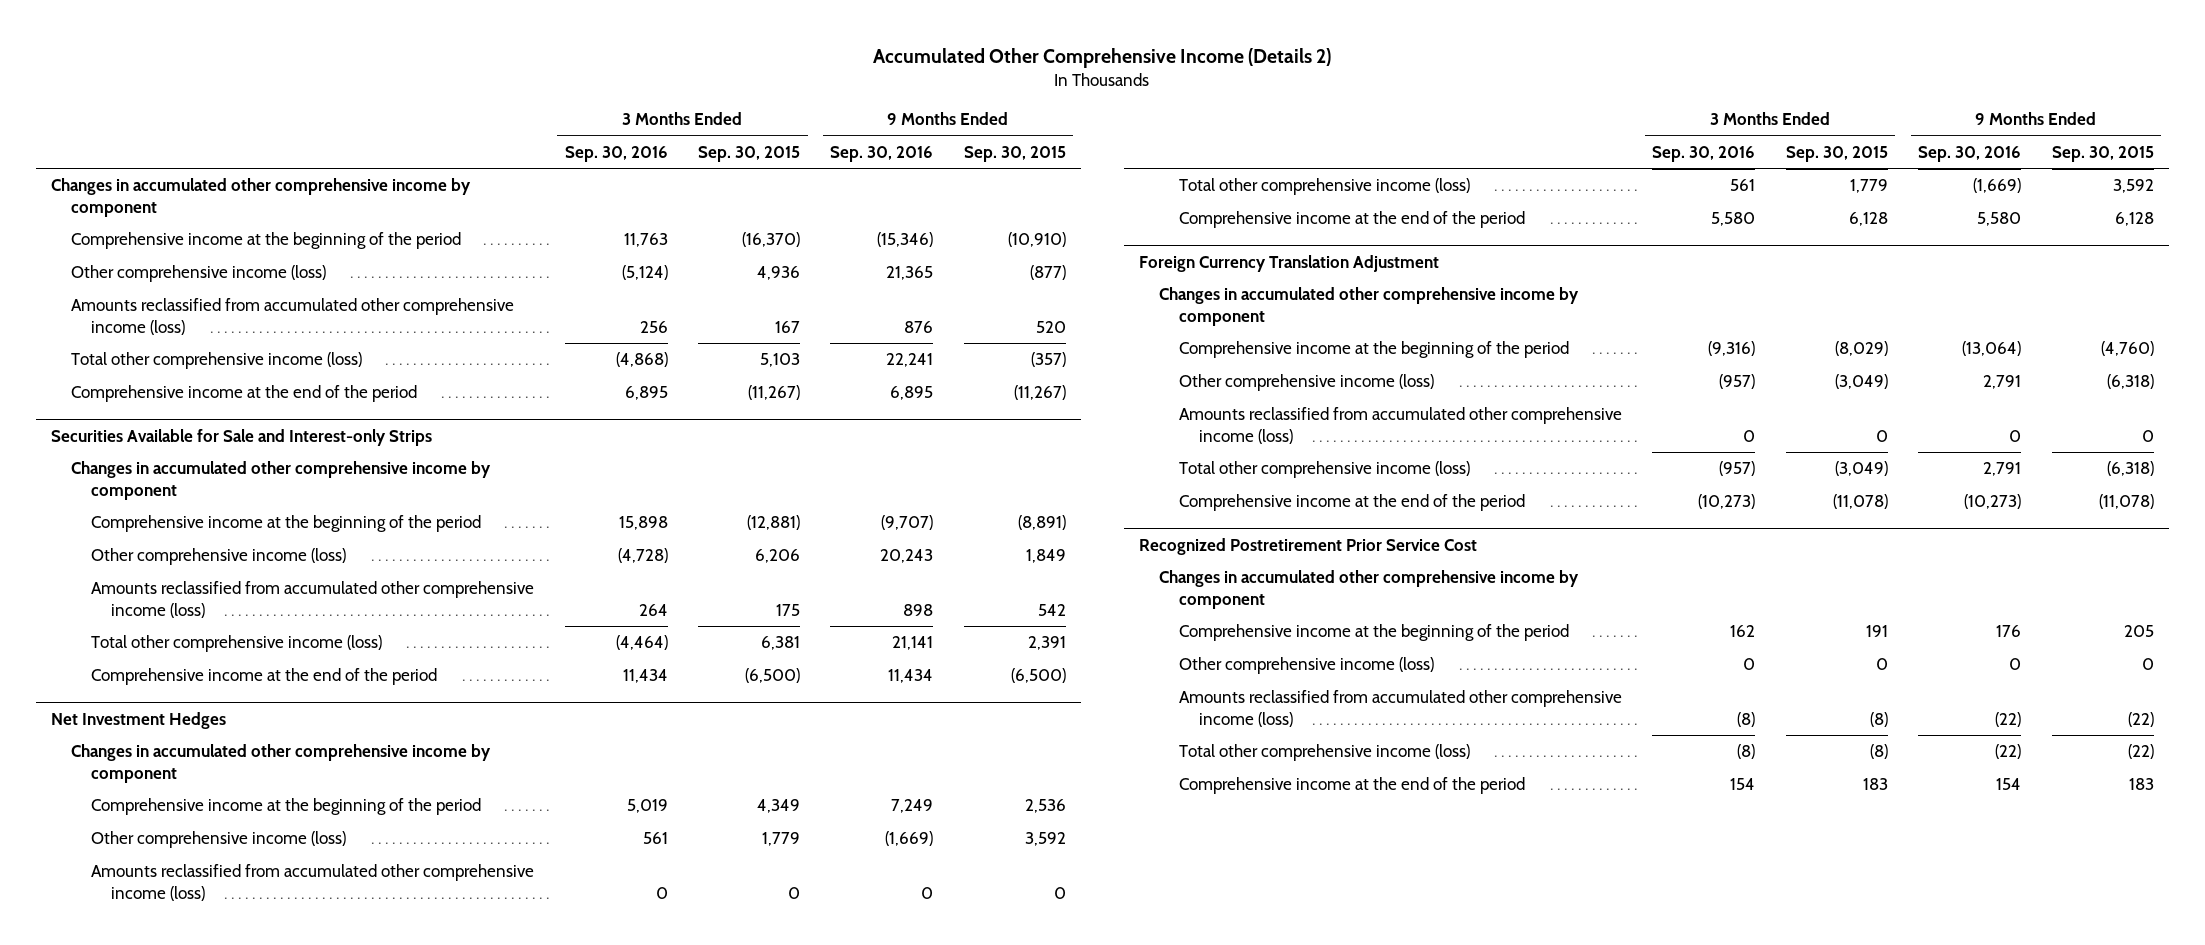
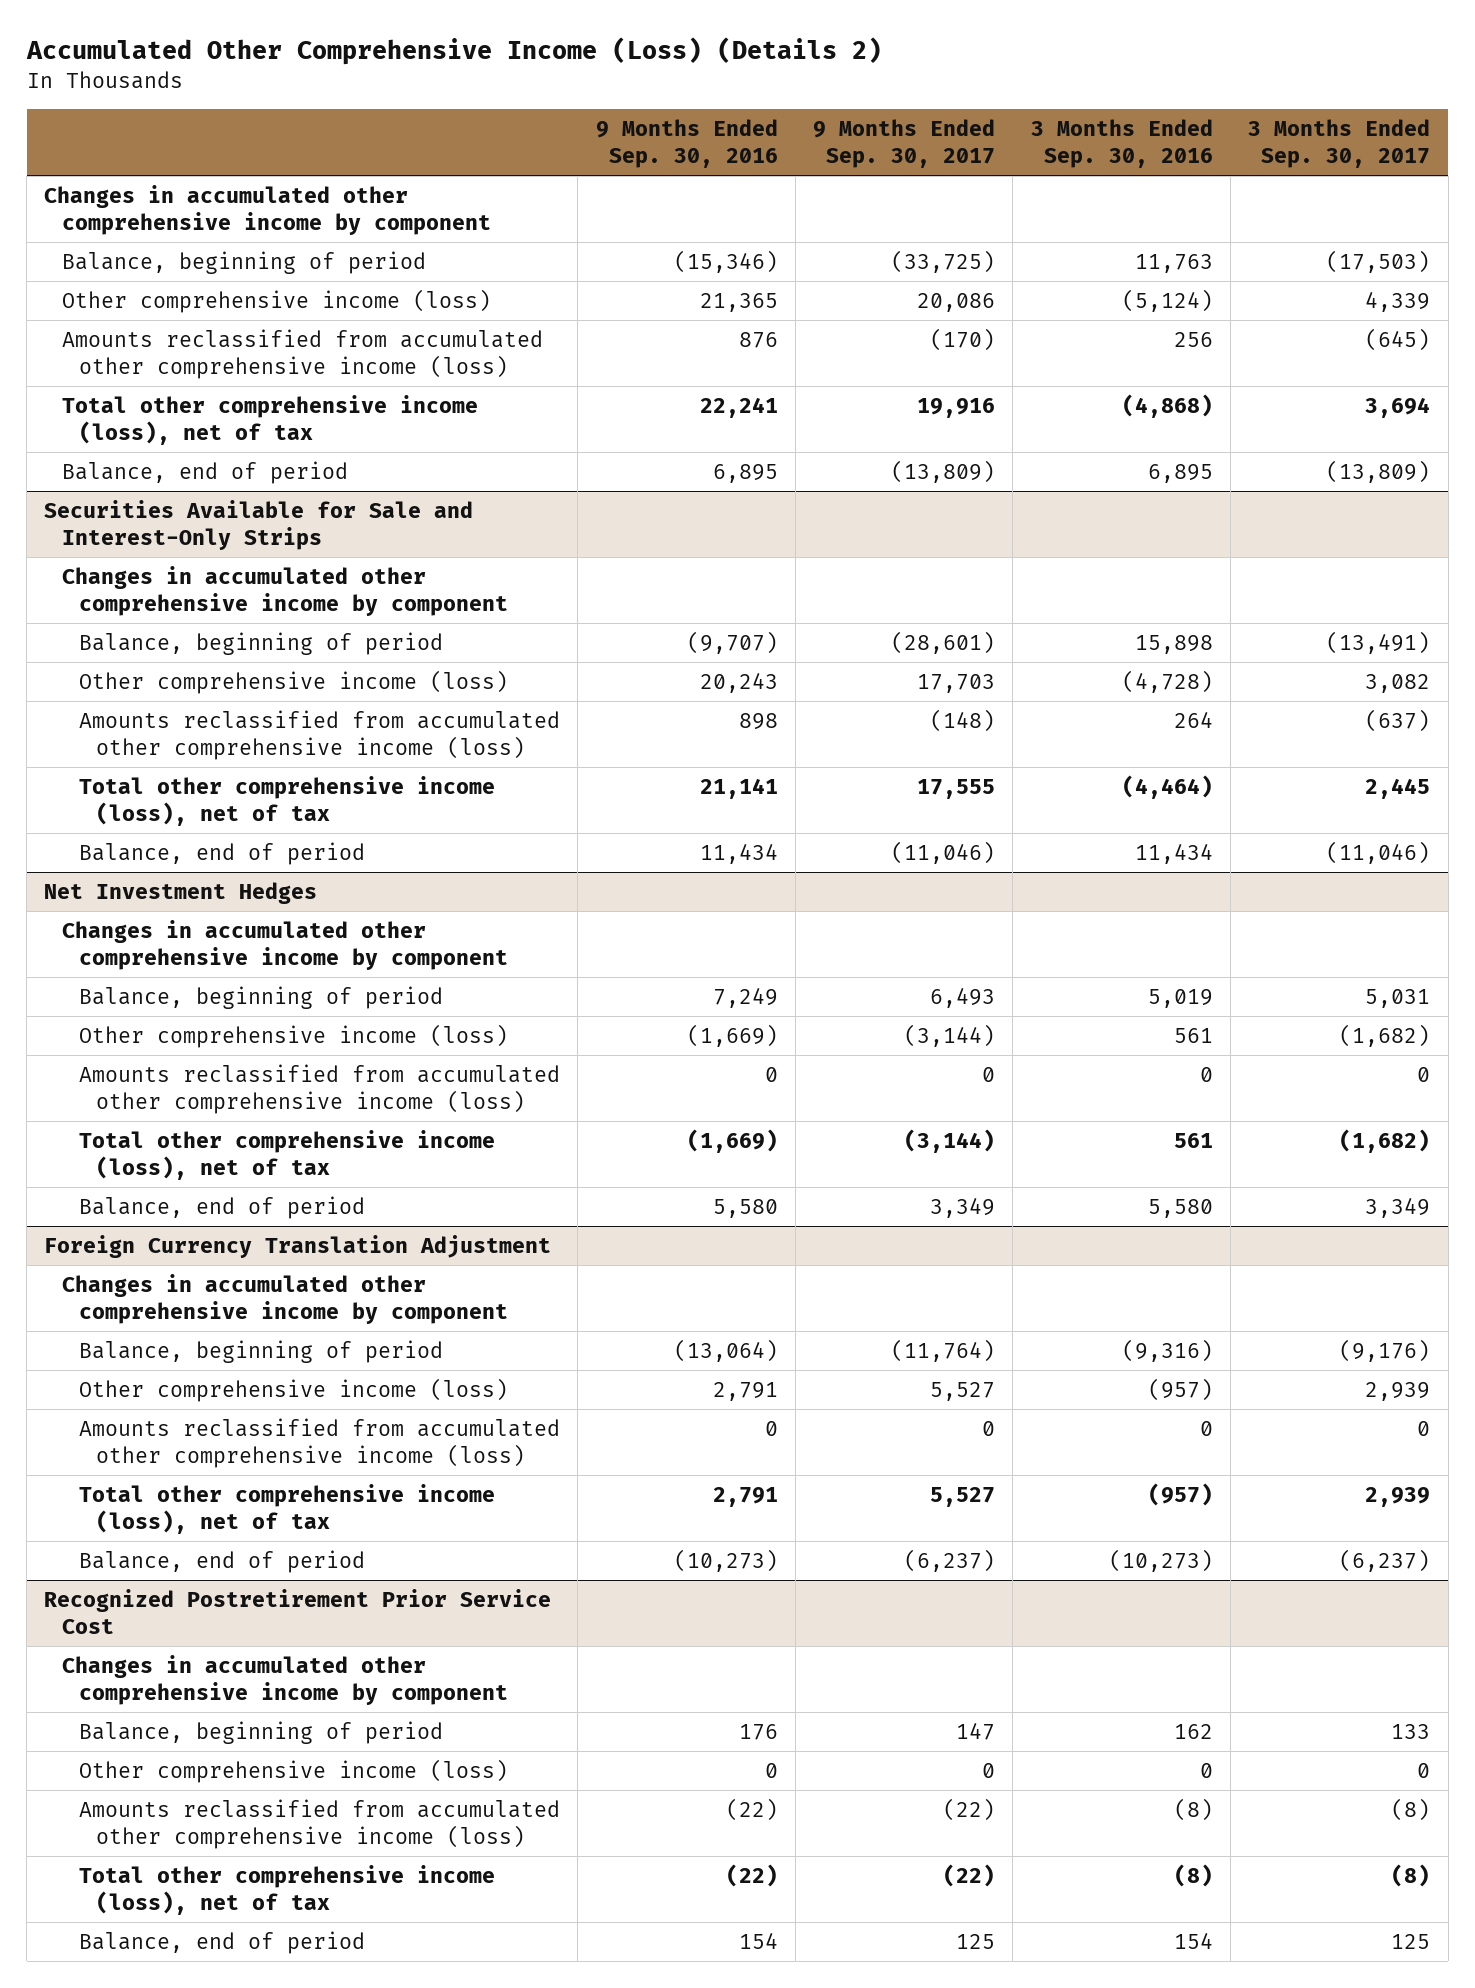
- Accumulated Other Comprehensive Income (Details 2)
+ Accumulated Other Comprehensive Income (Loss) (Details 2)
- | 3 Months Ended Sep. 30, 2016 | 3 Months Ended Sep. 30, 2015 | 9 Months Ended Sep. 30, 2016 | 9 Months Ended Sep. 30, 2015
+ | 9 Months Ended Sep. 30, 2016 | 9 Months Ended Sep. 30, 2017 | 3 Months Ended Sep. 30, 2016 | 3 Months Ended Sep. 30, 2017
- Comprehensive income at the beginning of the period | 11,763 | (16,370) | (15,346) | (10,910)
+ Balance, beginning of period | (15,346) | (33,725) | 11,763 | (17,503)
- Total other comprehensive income (loss) | (4,868) | 5,103 | 22,241 | (357)
- Comprehensive income at the end of the period | 6,895 | (11,267) | 6,895 | (11,267)
- Securities Available for Sale and Interest-only Strips
+ Total other comprehensive income (loss), net of tax | 22,241 | 19,916 | (4,868) | 3,694
+ Balance, end of period | 6,895 | (13,809) | 6,895 | (13,809)
+ Securities Available for Sale and Interest-Only Strips
- Comprehensive income at the beginning of the period | 15,898 | (12,881) | (9,707) | (8,891)
+ Balance, beginning of period | (9,707) | (28,601) | 15,898 | (13,491)
- Total other comprehensive income (loss) | (4,464) | 6,381 | 21,141 | 2,391
- Comprehensive income at the end of the period | 11,434 | (6,500) | 11,434 | (6,500)
+ Total other comprehensive income (loss), net of tax | 21,141 | 17,555 | (4,464) | 2,445
+ Balance, end of period | 11,434 | (11,046) | 11,434 | (11,046)
@ Net Investment Hedges
- Comprehensive income at the beginning of the period | 5,019 | 4,349 | 7,249 | 2,536
+ Balance, beginning of period | 7,249 | 6,493 | 5,019 | 5,031
- Total other comprehensive income (loss) | 561 | 1,779 | (1,669) | 3,592
- Comprehensive income at the end of the period | 5,580 | 6,128 | 5,580 | 6,128
+ Total other comprehensive income (loss), net of tax | (1,669) | (3,144) | 561 | (1,682)
+ Balance, end of period | 5,580 | 3,349 | 5,580 | 3,349
@ Foreign Currency Translation Adjustment
- Comprehensive income at the beginning of the period | (9,316) | (8,029) | (13,064) | (4,760)
+ Balance, beginning of period | (13,064) | (11,764) | (9,316) | (9,176)
- Total other comprehensive income (loss) | (957) | (3,049) | 2,791 | (6,318)
- Comprehensive income at the end of the period | (10,273) | (11,078) | (10,273) | (11,078)
+ Total other comprehensive income (loss), net of tax | 2,791 | 5,527 | (957) | 2,939
+ Balance, end of period | (10,273) | (6,237) | (10,273) | (6,237)
@ Recognized Postretirement Prior Service Cost
- Comprehensive income at the beginning of the period | 162 | 191 | 176 | 205
+ Balance, beginning of period | 176 | 147 | 162 | 133
- Total other comprehensive income (loss) | (8) | (8) | (22) | (22)
- Comprehensive income at the end of the period | 154 | 183 | 154 | 183
+ Total other comprehensive income (loss), net of tax | (22) | (22) | (8) | (8)
+ Balance, end of period | 154 | 125 | 154 | 125

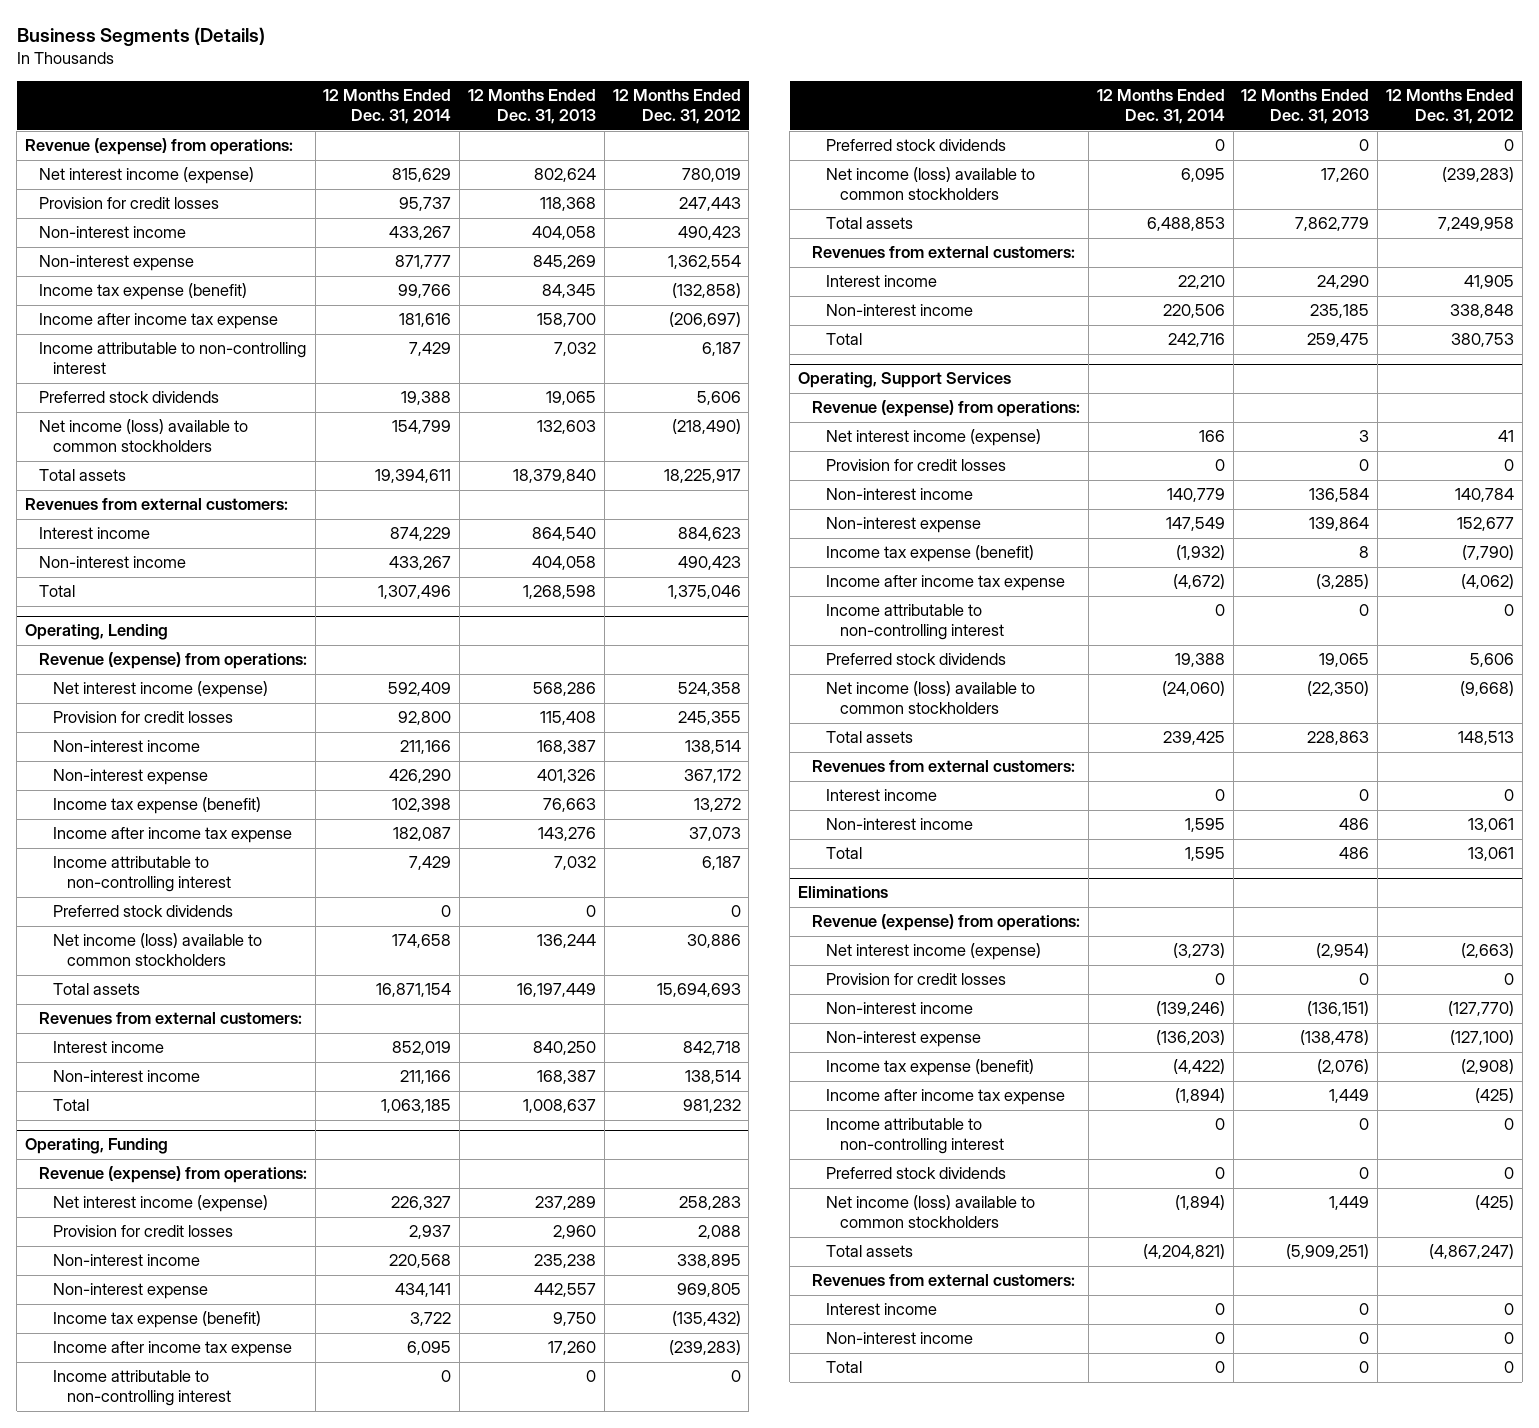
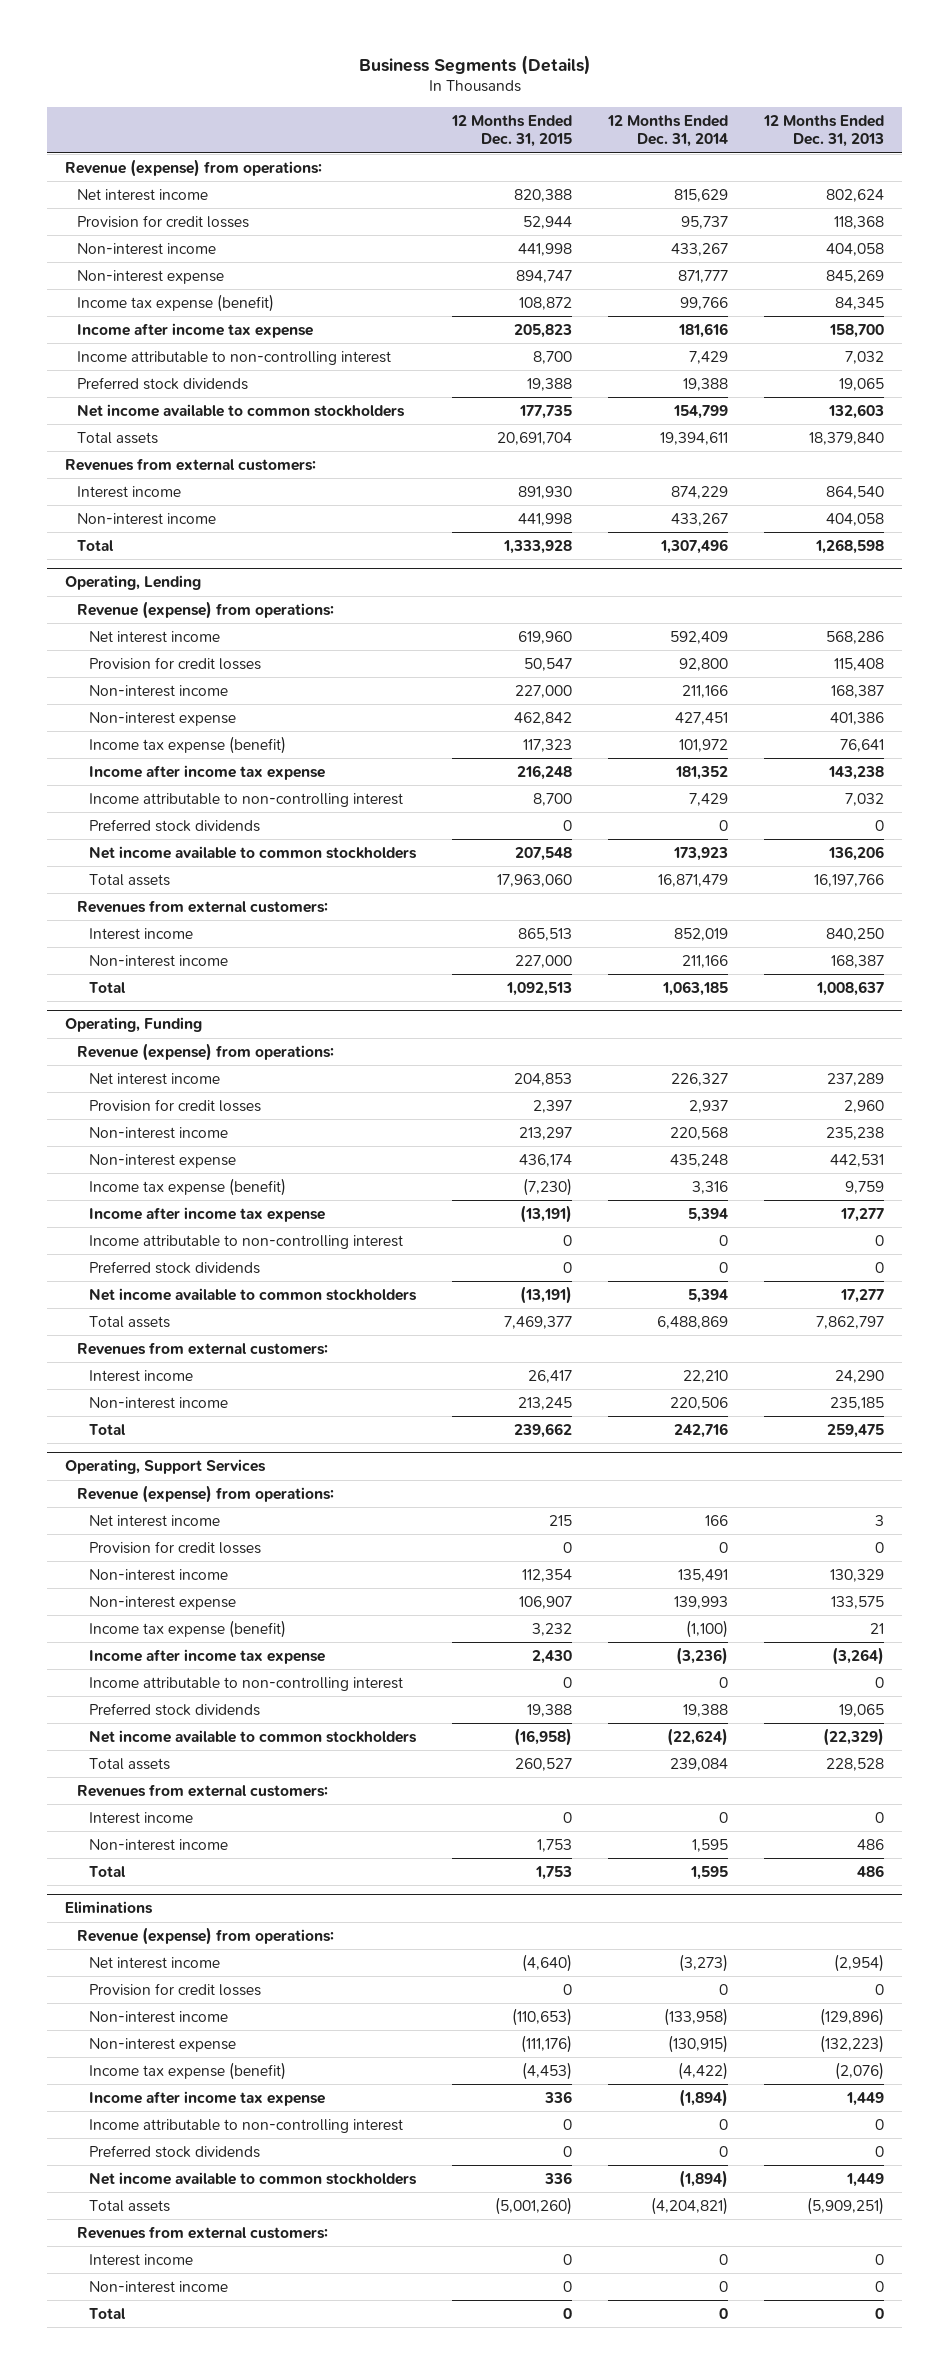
- | 12 Months Ended Dec. 31, 2014 | 12 Months Ended Dec. 31, 2013 | 12 Months Ended Dec. 31, 2012
+ | 12 Months Ended Dec. 31, 2015 | 12 Months Ended Dec. 31, 2014 | 12 Months Ended Dec. 31, 2013
- Net interest income (expense) | 815,629 | 802,624 | 780,019
+ Net interest income | 820,388 | 815,629 | 802,624
- Net income (loss) available to common stockholders | 154,799 | 132,603 | (218,490)
+ Net income available to common stockholders | 177,735 | 154,799 | 132,603
@ Operating, Lending
- Net interest income (expense) | 592,409 | 568,286 | 524,358
+ Net interest income | 619,960 | 592,409 | 568,286
- Non-interest expense | 426,290 | 401,326 | 367,172
- Income tax expense (benefit) | 102,398 | 76,663 | 13,272
- Income after income tax expense | 182,087 | 143,276 | 37,073
+ Non-interest expense | 462,842 | 427,451 | 401,386
+ Income tax expense (benefit) | 117,323 | 101,972 | 76,641
+ Income after income tax expense | 216,248 | 181,352 | 143,238
- Net income (loss) available to common stockholders | 174,658 | 136,244 | 30,886
- Total assets | 16,871,154 | 16,197,449 | 15,694,693
+ Net income available to common stockholders | 207,548 | 173,923 | 136,206
+ Total assets | 17,963,060 | 16,871,479 | 16,197,766
@ Operating, Funding
- Net interest income (expense) | 226,327 | 237,289 | 258,283
+ Net interest income | 204,853 | 226,327 | 237,289
- Non-interest expense | 434,141 | 442,557 | 969,805
- Income tax expense (benefit) | 3,722 | 9,750 | (135,432)
- Income after income tax expense | 6,095 | 17,260 | (239,283)
+ Non-interest expense | 436,174 | 435,248 | 442,531
+ Income tax expense (benefit) | (7,230) | 3,316 | 9,759
+ Income after income tax expense | (13,191) | 5,394 | 17,277
- Net income (loss) available to common stockholders | 6,095 | 17,260 | (239,283)
- Total assets | 6,488,853 | 7,862,779 | 7,249,958
+ Net income available to common stockholders | (13,191) | 5,394 | 17,277
+ Total assets | 7,469,377 | 6,488,869 | 7,862,797
@ Operating, Support Services
- Net interest income (expense) | 166 | 3 | 41
+ Net interest income | 215 | 166 | 3
- Non-interest income | 140,779 | 136,584 | 140,784
- Non-interest expense | 147,549 | 139,864 | 152,677
- Income tax expense (benefit) | (1,932) | 8 | (7,790)
- Income after income tax expense | (4,672) | (3,285) | (4,062)
+ Non-interest income | 112,354 | 135,491 | 130,329
+ Non-interest expense | 106,907 | 139,993 | 133,575
+ Income tax expense (benefit) | 3,232 | (1,100) | 21
+ Income after income tax expense | 2,430 | (3,236) | (3,264)
- Net income (loss) available to common stockholders | (24,060) | (22,350) | (9,668)
- Total assets | 239,425 | 228,863 | 148,513
+ Net income available to common stockholders | (16,958) | (22,624) | (22,329)
+ Total assets | 260,527 | 239,084 | 228,528
@ Eliminations
- Net interest income (expense) | (3,273) | (2,954) | (2,663)
+ Net interest income | (4,640) | (3,273) | (2,954)
- Non-interest income | (139,246) | (136,151) | (127,770)
- Non-interest expense | (136,203) | (138,478) | (127,100)
+ Non-interest income | (110,653) | (133,958) | (129,896)
+ Non-interest expense | (111,176) | (130,915) | (132,223)
- Net income (loss) available to common stockholders | (1,894) | 1,449 | (425)
+ Net income available to common stockholders | 336 | (1,894) | 1,449

